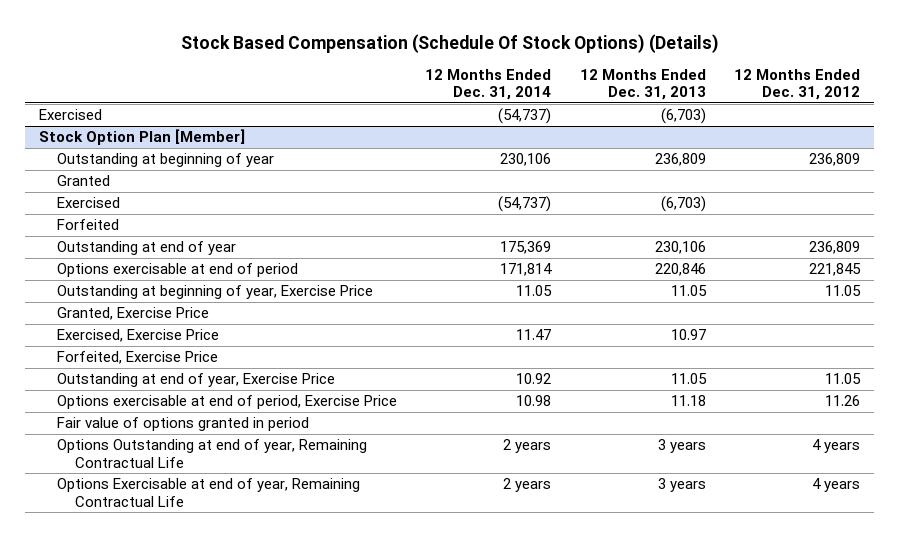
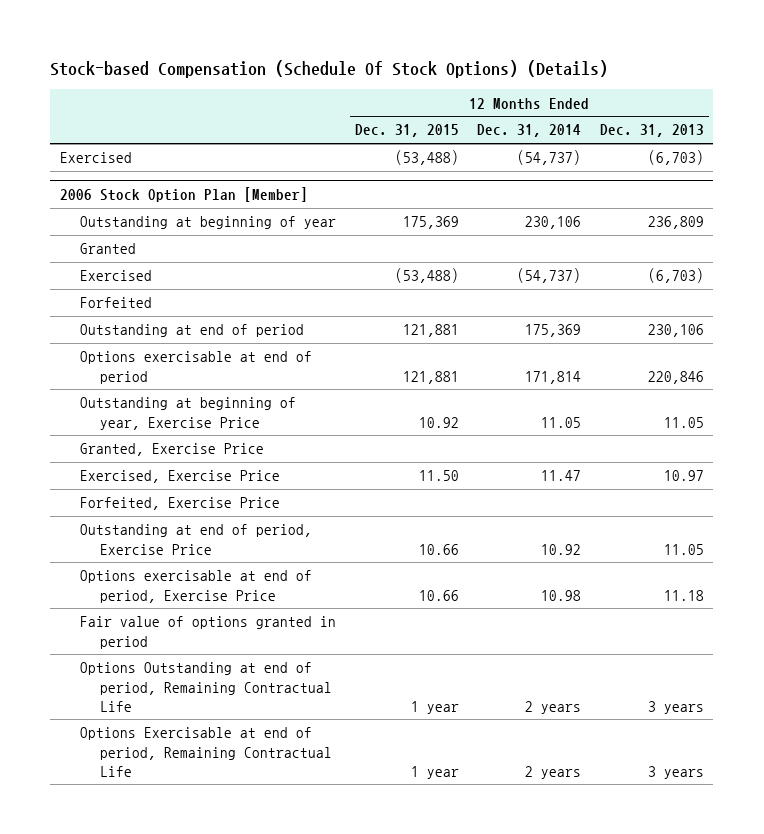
- Stock Based Compensation (Schedule Of Stock Options) (Details)
+ Stock-based Compensation (Schedule Of Stock Options) (Details)
- | 12 Months Ended Dec. 31, 2014 | 12 Months Ended Dec. 31, 2013 | 12 Months Ended Dec. 31, 2012
+ | 12 Months Ended Dec. 31, 2015 | 12 Months Ended Dec. 31, 2014 | 12 Months Ended Dec. 31, 2013
- Stock Option Plan [Member]
+ 2006 Stock Option Plan [Member]
- Outstanding at end of year | 175,369 | 230,106 | 236,809
+ Outstanding at end of period | 121,881 | 175,369 | 230,106
- Outstanding at end of year, Exercise Price | 10.92 | 11.05 | 11.05
+ Outstanding at end of period, Exercise Price | 10.66 | 10.92 | 11.05
- Options Outstanding at end of year, Remaining Contractual Life | 2 years | 3 years | 4 years
- Options Exercisable at end of year, Remaining Contractual Life | 2 years | 3 years | 4 years
+ Options Outstanding at end of period, Remaining Contractual Life | 1 year | 2 years | 3 years
+ Options Exercisable at end of period, Remaining Contractual Life | 1 year | 2 years | 3 years

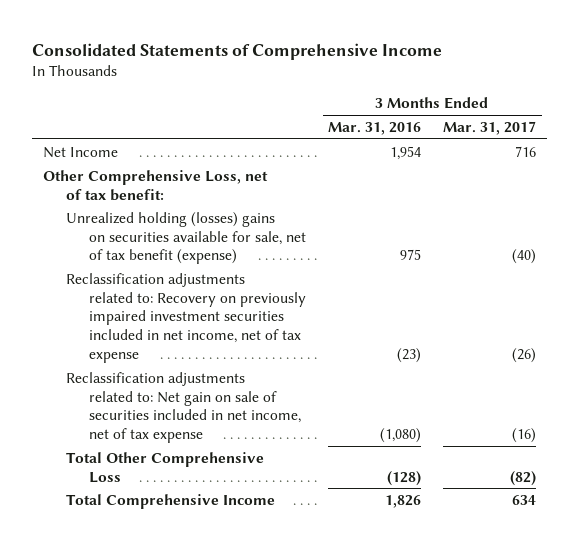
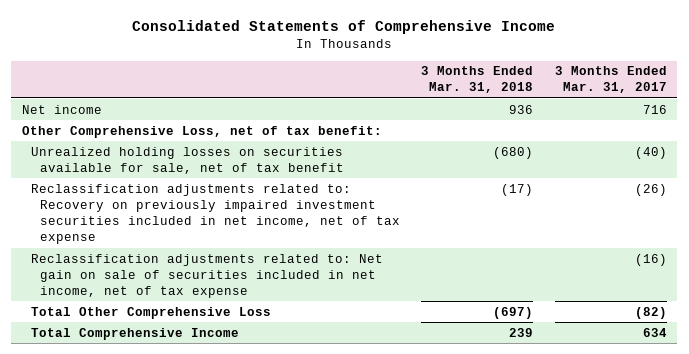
- | 3 Months Ended Mar. 31, 2016 | 3 Months Ended Mar. 31, 2017
+ | 3 Months Ended Mar. 31, 2018 | 3 Months Ended Mar. 31, 2017
- Net Income | 1,954 | 716
+ Net income | 936 | 716
- Unrealized holding (losses) gains on securities available for sale, net of tax benefit (expense) | 975 | (40)
+ Unrealized holding losses on securities available for sale, net of tax benefit | (680) | (40)

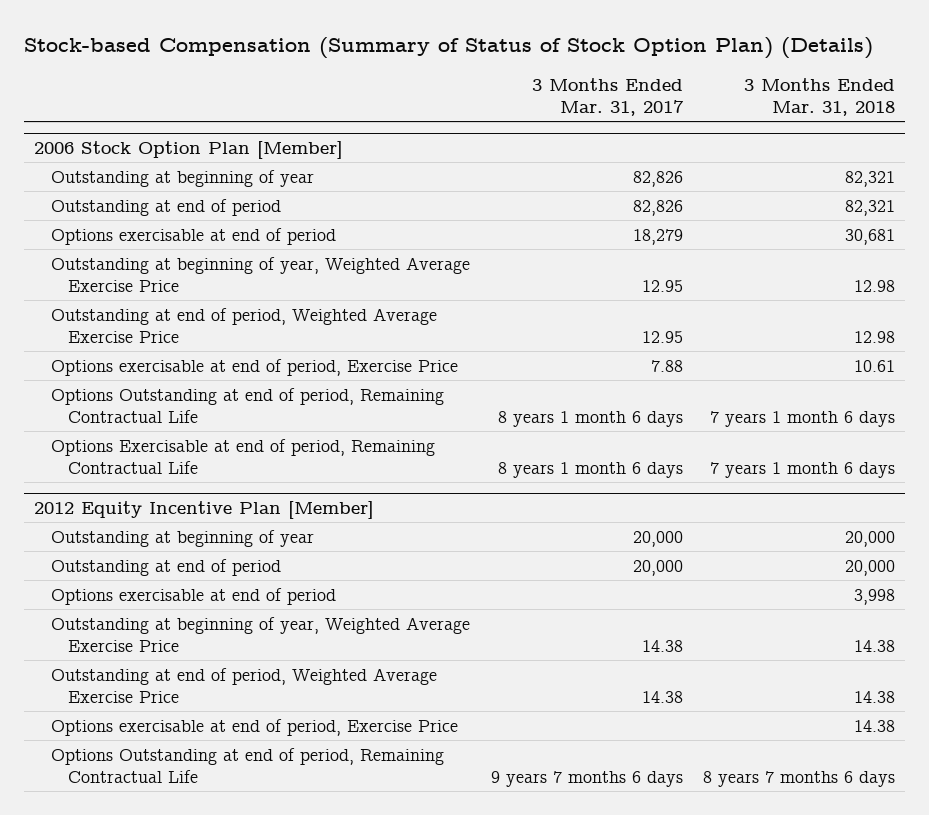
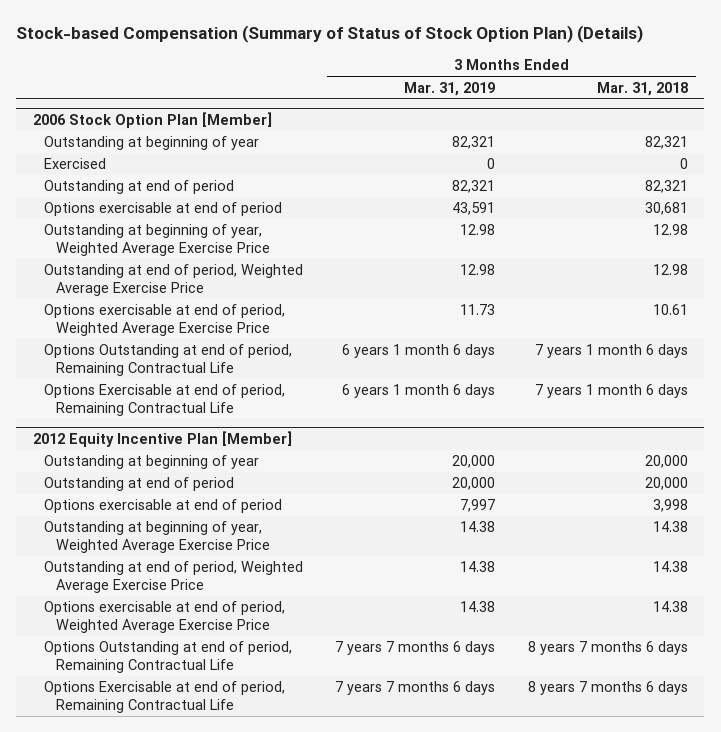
- | 3 Months Ended Mar. 31, 2017 | 3 Months Ended Mar. 31, 2018
+ | 3 Months Ended Mar. 31, 2019 | 3 Months Ended Mar. 31, 2018
@ 2006 Stock Option Plan [Member]
+ Exercised | 0 | 0
- Options exercisable at end of period, Exercise Price | 7.88 | 10.61
+ Options exercisable at end of period, Weighted Average Exercise Price | 11.73 | 10.61
@ 2012 Equity Incentive Plan [Member]
- Options exercisable at end of period, Exercise Price | | 14.38
+ Options exercisable at end of period, Weighted Average Exercise Price | 14.38 | 14.38
+ Options Exercisable at end of period, Remaining Contractual Life | 7 years 7 months 6 days | 8 years 7 months 6 days

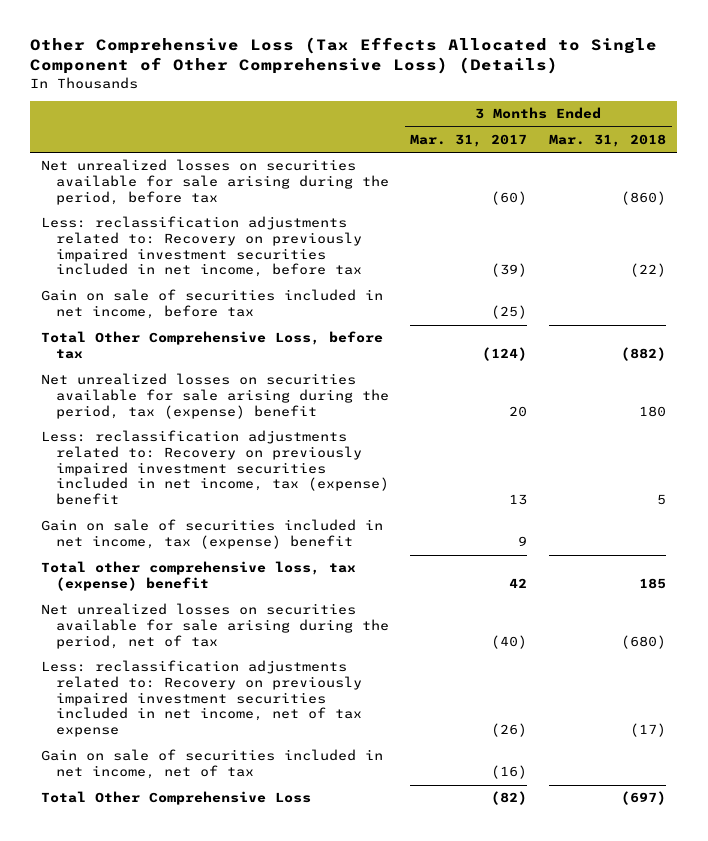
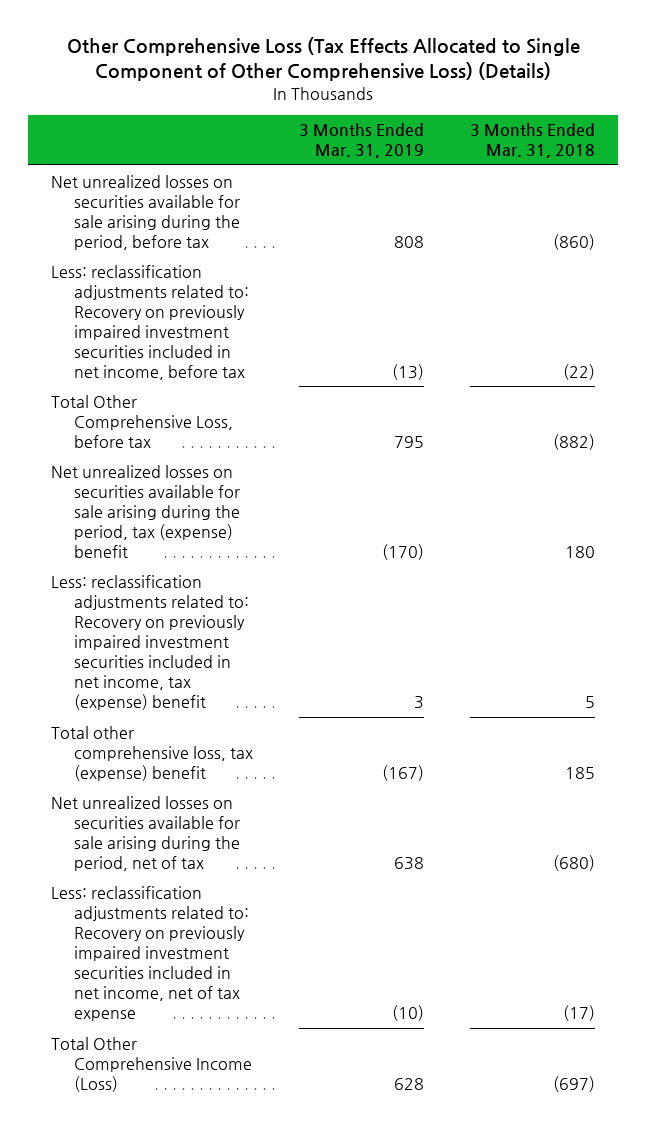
- | 3 Months Ended Mar. 31, 2017 | 3 Months Ended Mar. 31, 2018
+ | 3 Months Ended Mar. 31, 2019 | 3 Months Ended Mar. 31, 2018
- Gain on sale of securities included in net income, before tax | (25) |
- Gain on sale of securities included in net income, tax (expense) benefit | 9 |
- Gain on sale of securities included in net income, net of tax | (16) |
- Total Other Comprehensive Loss | (82) | (697)
+ Total Other Comprehensive Income (Loss) | 628 | (697)

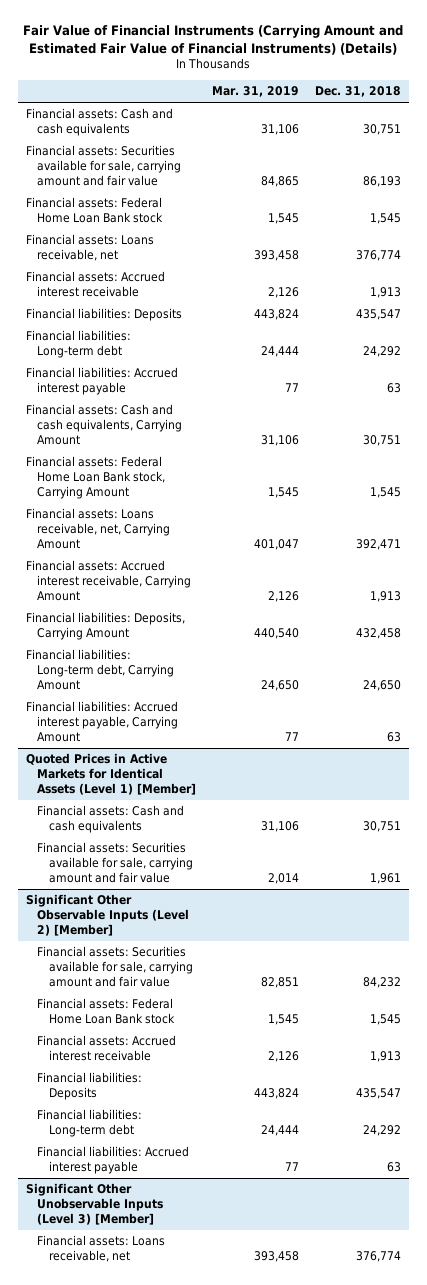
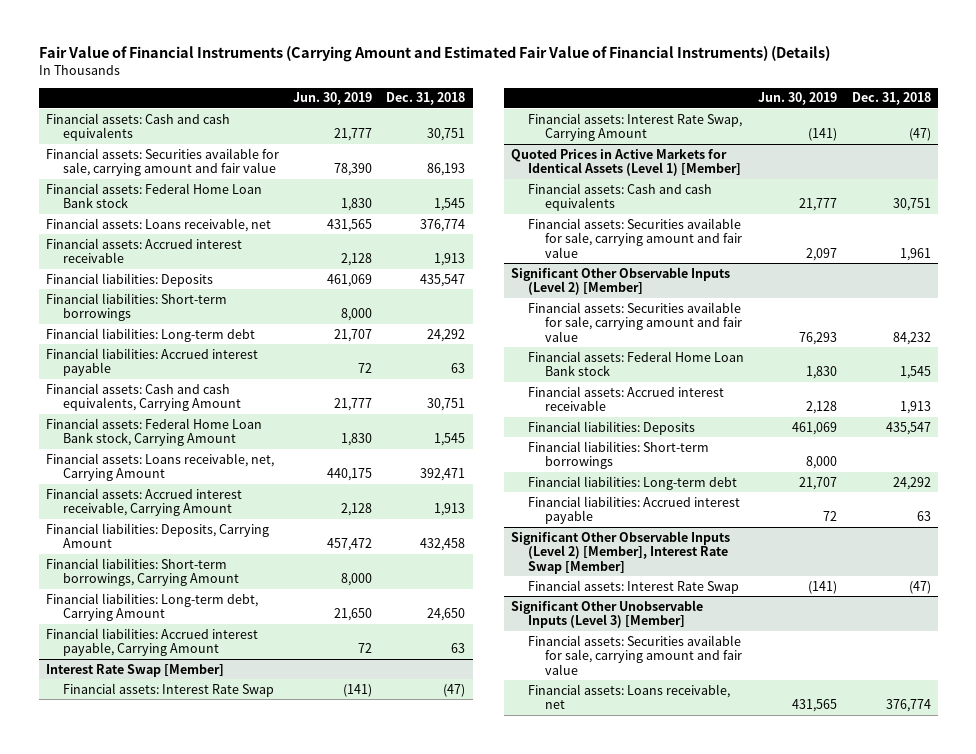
- | Mar. 31, 2019 | Dec. 31, 2018
+ | Jun. 30, 2019 | Dec. 31, 2018
+ Financial liabilities: Short-term borrowings | 8,000 |
+ Financial liabilities: Short-term borrowings, Carrying Amount | 8,000 |
+ Interest Rate Swap [Member]
+ Financial assets: Interest Rate Swap | (141) | (47)
+ Financial assets: Interest Rate Swap, Carrying Amount | (141) | (47)
@ Significant Other Observable Inputs (Level 2) [Member]
+ Financial liabilities: Short-term borrowings | 8,000 |
+ Significant Other Observable Inputs (Level 2) [Member], Interest Rate Swap [Member]
+ Financial assets: Interest Rate Swap | (141) | (47)
@ Significant Other Unobservable Inputs (Level 3) [Member]
+ Financial assets: Securities available for sale, carrying amount and fair value

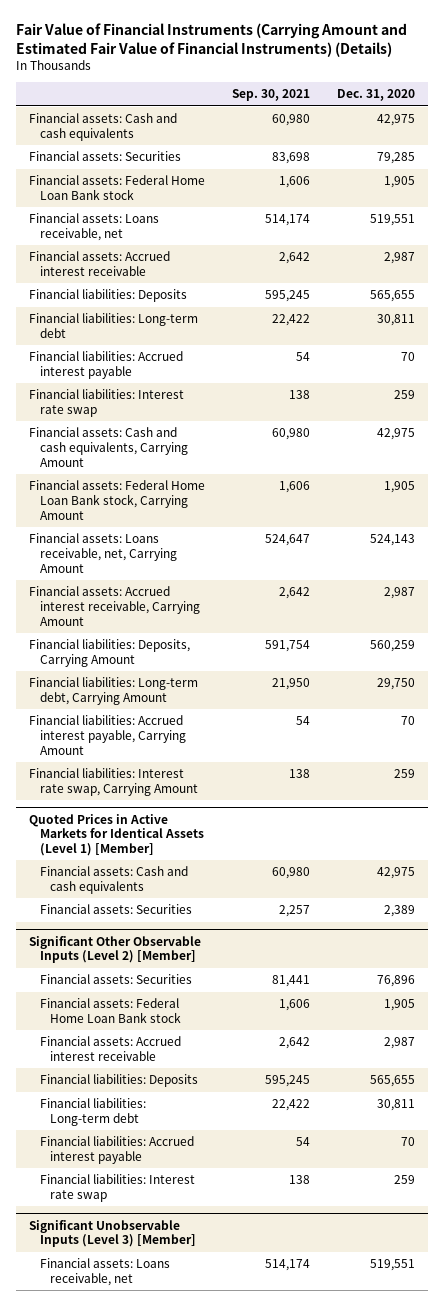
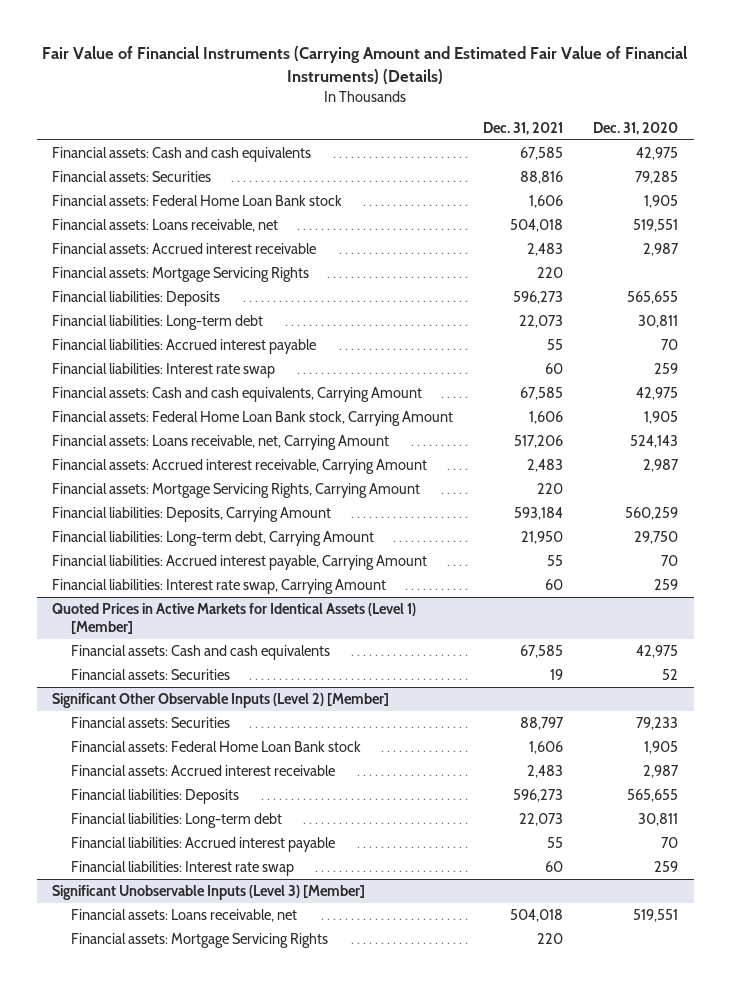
- | Sep. 30, 2021 | Dec. 31, 2020
+ | Dec. 31, 2021 | Dec. 31, 2020
+ Financial assets: Mortgage Servicing Rights | 220 |
+ Financial assets: Mortgage Servicing Rights, Carrying Amount | 220 |
@ Quoted Prices in Active Markets for Identical Assets (Level 1) [Member]
- Financial assets: Securities | 2,257 | 2,389
+ Financial assets: Securities | 19 | 52
@ Significant Other Observable Inputs (Level 2) [Member]
- Financial assets: Securities | 81,441 | 76,896
+ Financial assets: Securities | 88,797 | 79,233
@ Significant Unobservable Inputs (Level 3) [Member]
+ Financial assets: Mortgage Servicing Rights | 220 |

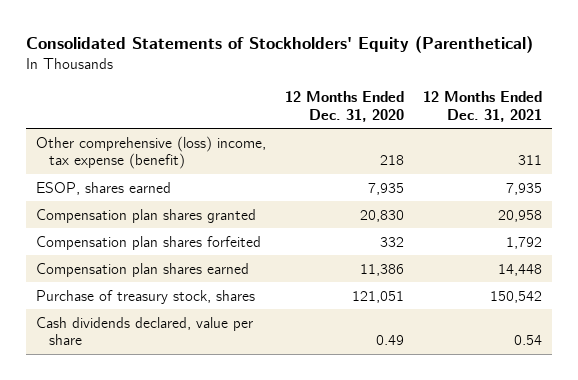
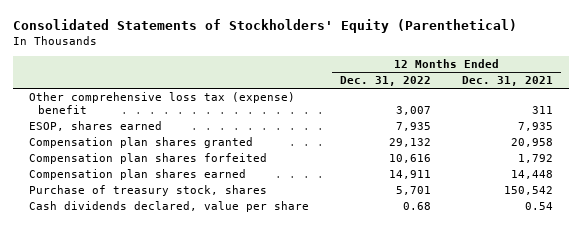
- | 12 Months Ended Dec. 31, 2020 | 12 Months Ended Dec. 31, 2021
+ | 12 Months Ended Dec. 31, 2022 | 12 Months Ended Dec. 31, 2021
- Other comprehensive (loss) income, tax expense (benefit) | 218 | 311
+ Other comprehensive loss tax (expense) benefit | 3,007 | 311

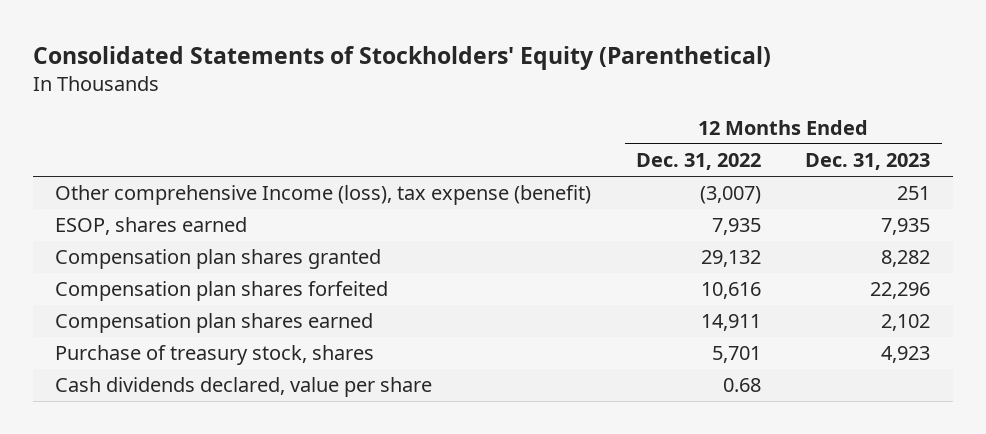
- | 12 Months Ended Dec. 31, 2022 | 12 Months Ended Dec. 31, 2021
+ | 12 Months Ended Dec. 31, 2022 | 12 Months Ended Dec. 31, 2023
- Other comprehensive loss tax (expense) benefit | 3,007 | 311
+ Other comprehensive Income (loss), tax expense (benefit) | (3,007) | 251

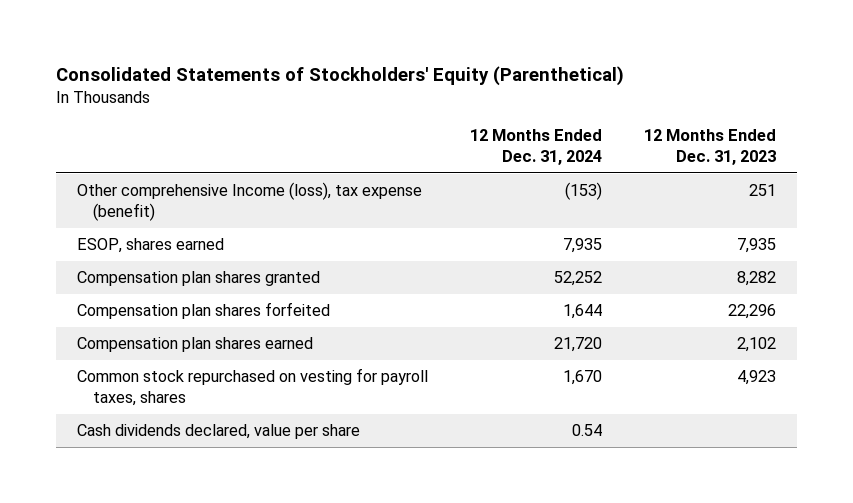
- | 12 Months Ended Dec. 31, 2022 | 12 Months Ended Dec. 31, 2023
+ | 12 Months Ended Dec. 31, 2024 | 12 Months Ended Dec. 31, 2023
- Purchase of treasury stock, shares | 5,701 | 4,923
+ Common stock repurchased on vesting for payroll taxes, shares | 1,670 | 4,923

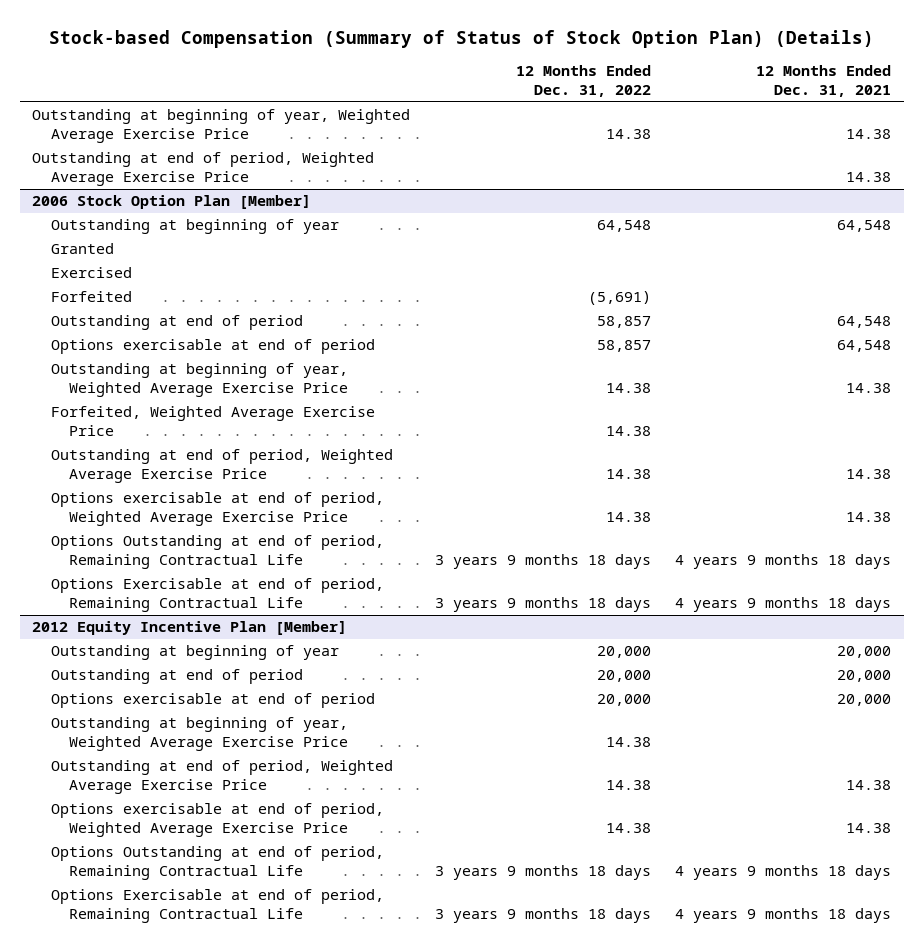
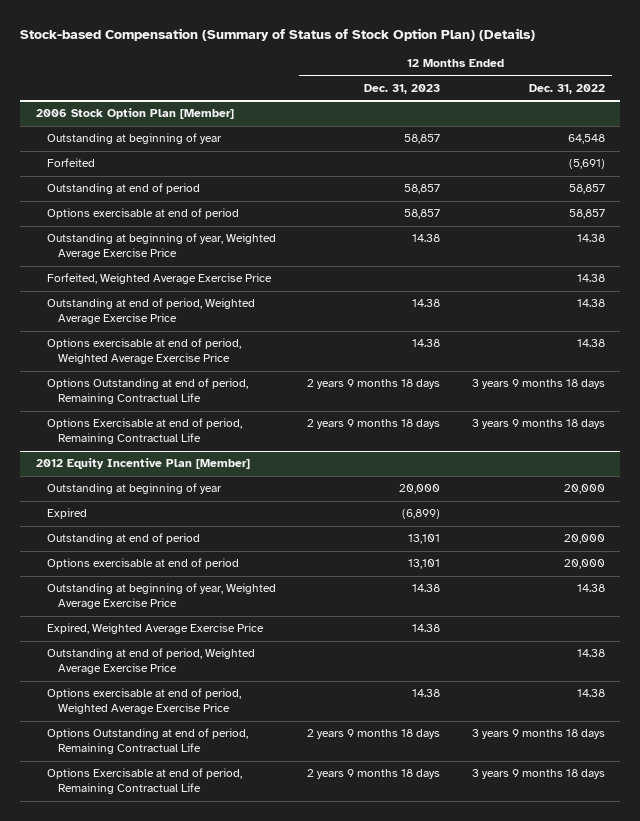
- | 12 Months Ended Dec. 31, 2022 | 12 Months Ended Dec. 31, 2021
+ | 12 Months Ended Dec. 31, 2023 | 12 Months Ended Dec. 31, 2022
- Outstanding at beginning of year, Weighted Average Exercise Price | 14.38 | 14.38
- Outstanding at end of period, Weighted Average Exercise Price | | 14.38
@ 2006 Stock Option Plan [Member]
- Granted
- Exercised
@ 2012 Equity Incentive Plan [Member]
+ Expired | (6,899) |
+ Expired, Weighted Average Exercise Price | 14.38 |

